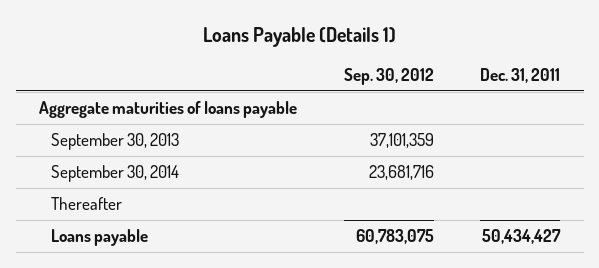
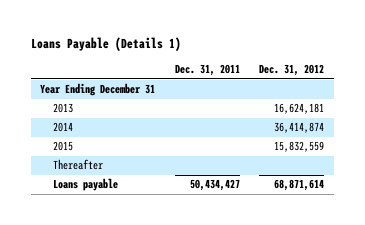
- | Sep. 30, 2012 | Dec. 31, 2011
+ | Dec. 31, 2011 | Dec. 31, 2012
- Aggregate maturities of loans payable
- September 30, 2013 | 37,101,359 |
- September 30, 2014 | 23,681,716 |
+ Year Ending December 31
+ 2013 | | 16,624,181
+ 2014 | | 36,414,874
+ 2015 | | 15,832,559

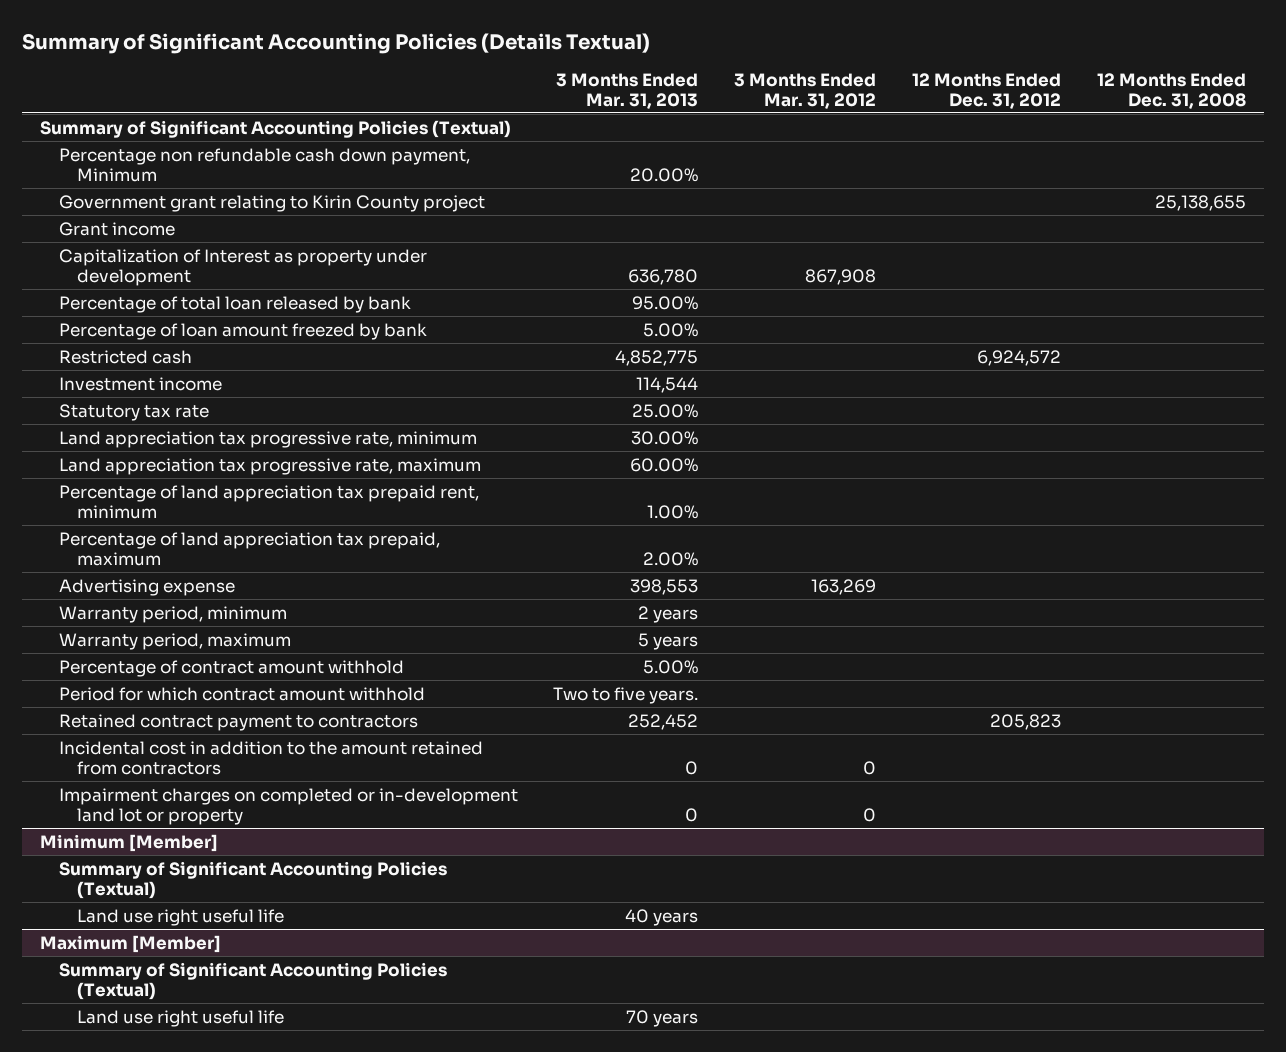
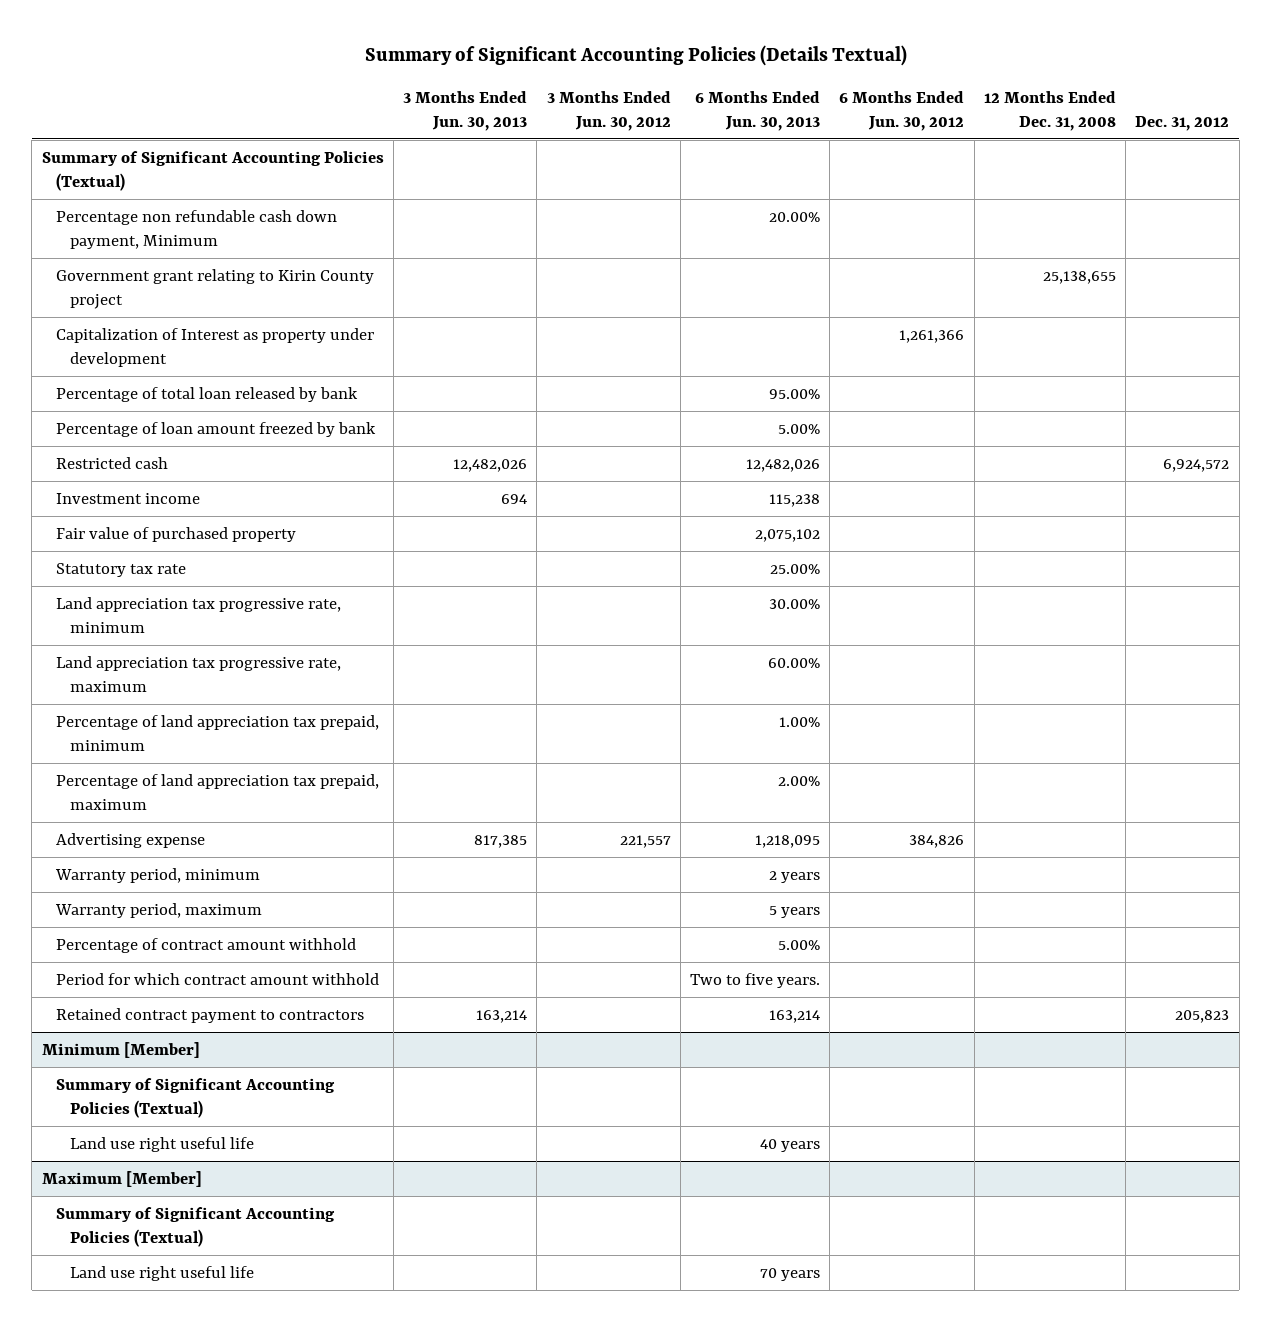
- | 3 Months Ended Mar. 31, 2013 | 3 Months Ended Mar. 31, 2012 | 12 Months Ended Dec. 31, 2012 | 12 Months Ended Dec. 31, 2008
+ | 3 Months Ended Jun. 30, 2013 | 3 Months Ended Jun. 30, 2012 | 6 Months Ended Jun. 30, 2013 | 6 Months Ended Jun. 30, 2012 | 12 Months Ended Dec. 31, 2008 | Dec. 31, 2012
- Grant income
+ Fair value of purchased property | | | 2,075,102 | | |
- Percentage of land appreciation tax prepaid rent, minimum | 1.00% | | |
+ Percentage of land appreciation tax prepaid, minimum | | | 1.00% | | |
- Incidental cost in addition to the amount retained from contractors | 0 | 0 | |
- Impairment charges on completed or in-development land lot or property | 0 | 0 | |

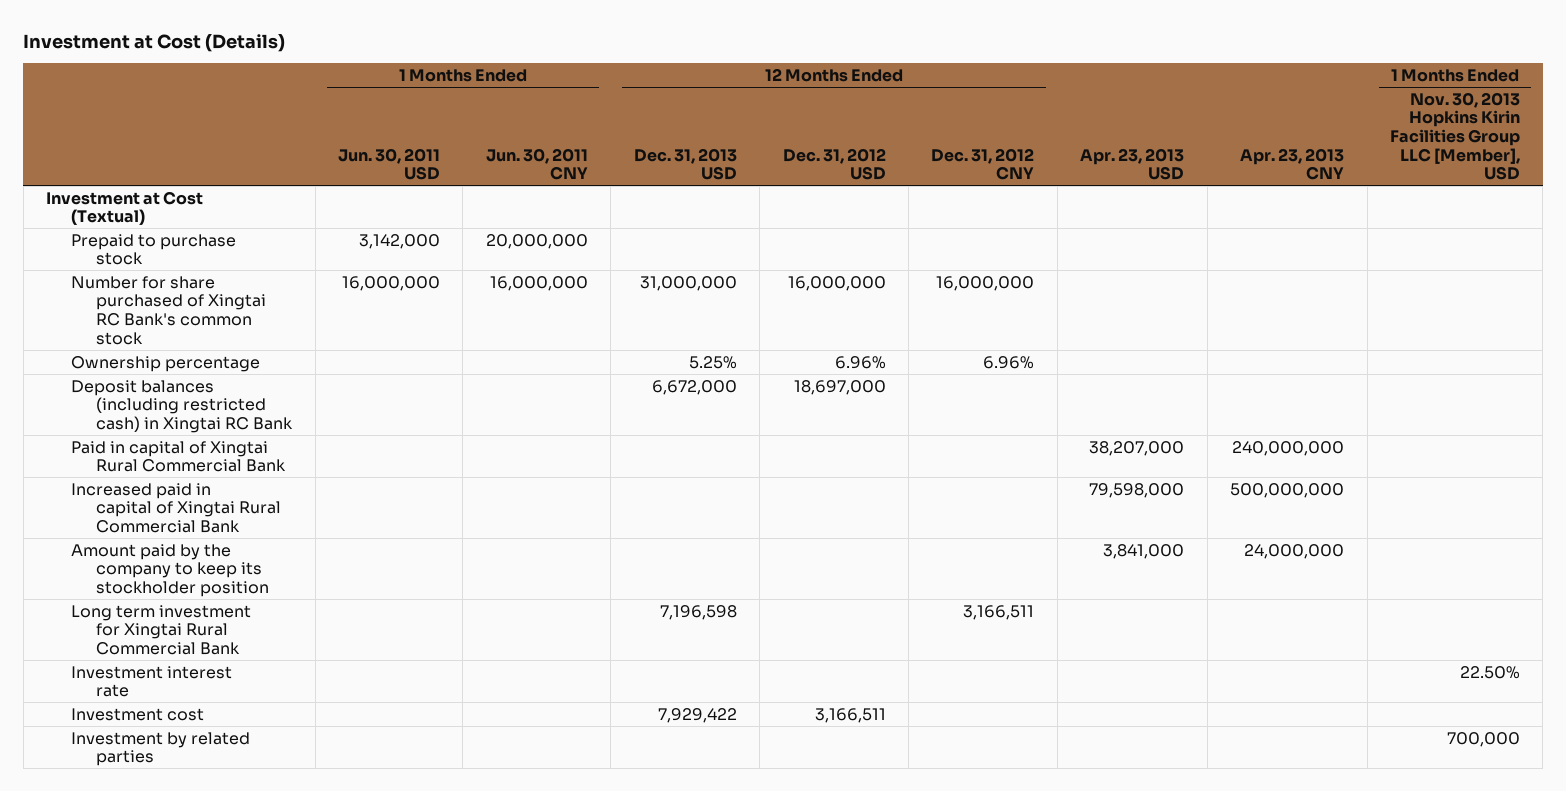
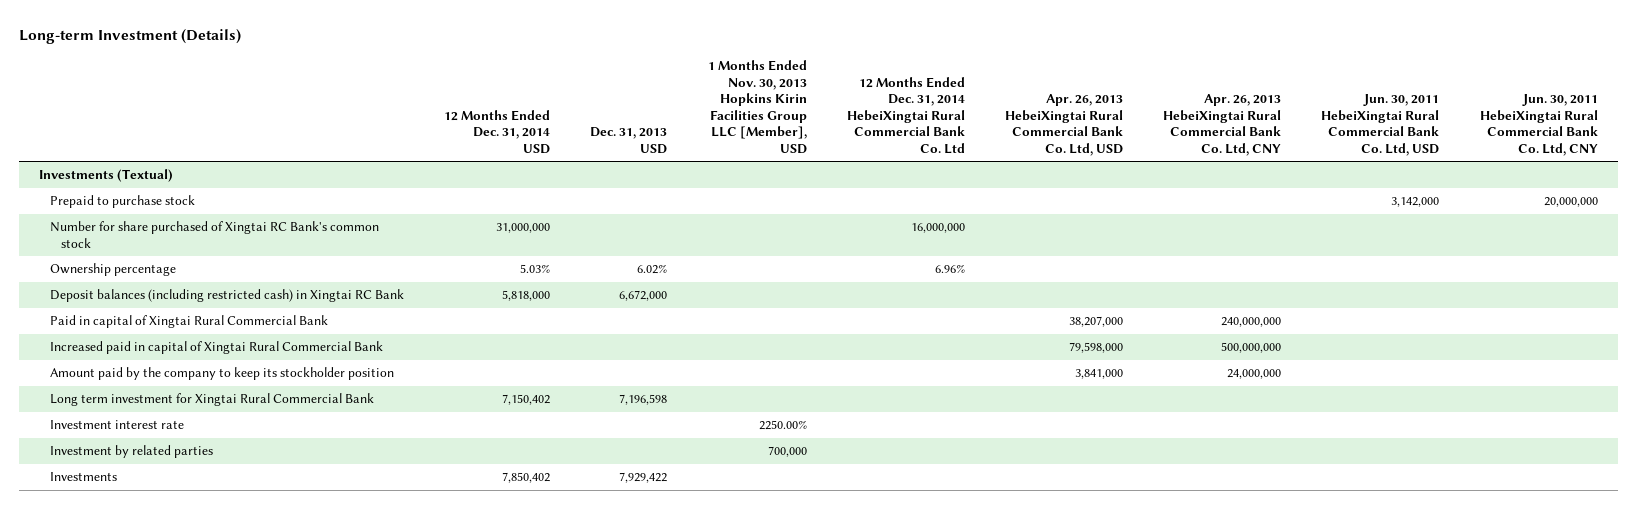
- Investment at Cost (Details)
+ Long-term Investment (Details)
- | 1 Months Ended Jun. 30, 2011 USD | 1 Months Ended Jun. 30, 2011 CNY | 12 Months Ended Dec. 31, 2013 USD | 12 Months Ended Dec. 31, 2012 USD | 12 Months Ended Dec. 31, 2012 CNY | Apr. 23, 2013 USD | Apr. 23, 2013 CNY | 1 Months Ended Nov. 30, 2013 Hopkins Kirin Facilities Group LLC [Member], USD
+ | 12 Months Ended Dec. 31, 2014 USD | Dec. 31, 2013 USD | 1 Months Ended Nov. 30, 2013 Hopkins Kirin Facilities Group LLC [Member], USD | 12 Months Ended Dec. 31, 2014 HebeiXingtai Rural Commercial Bank Co. Ltd | Apr. 26, 2013 HebeiXingtai Rural Commercial Bank Co. Ltd, USD | Apr. 26, 2013 HebeiXingtai Rural Commercial Bank Co. Ltd, CNY | Jun. 30, 2011 HebeiXingtai Rural Commercial Bank Co. Ltd, USD | Jun. 30, 2011 HebeiXingtai Rural Commercial Bank Co. Ltd, CNY
- Investment at Cost (Textual)
+ Investments (Textual)
- Investment interest rate | | | | | | | | 22.50%
- Investment cost | | | 7,929,422 | 3,166,511 | | | |
+ Investment interest rate | | | 2250.00% | | | | |
+ Investments | 7,850,402 | 7,929,422 | | | | | |

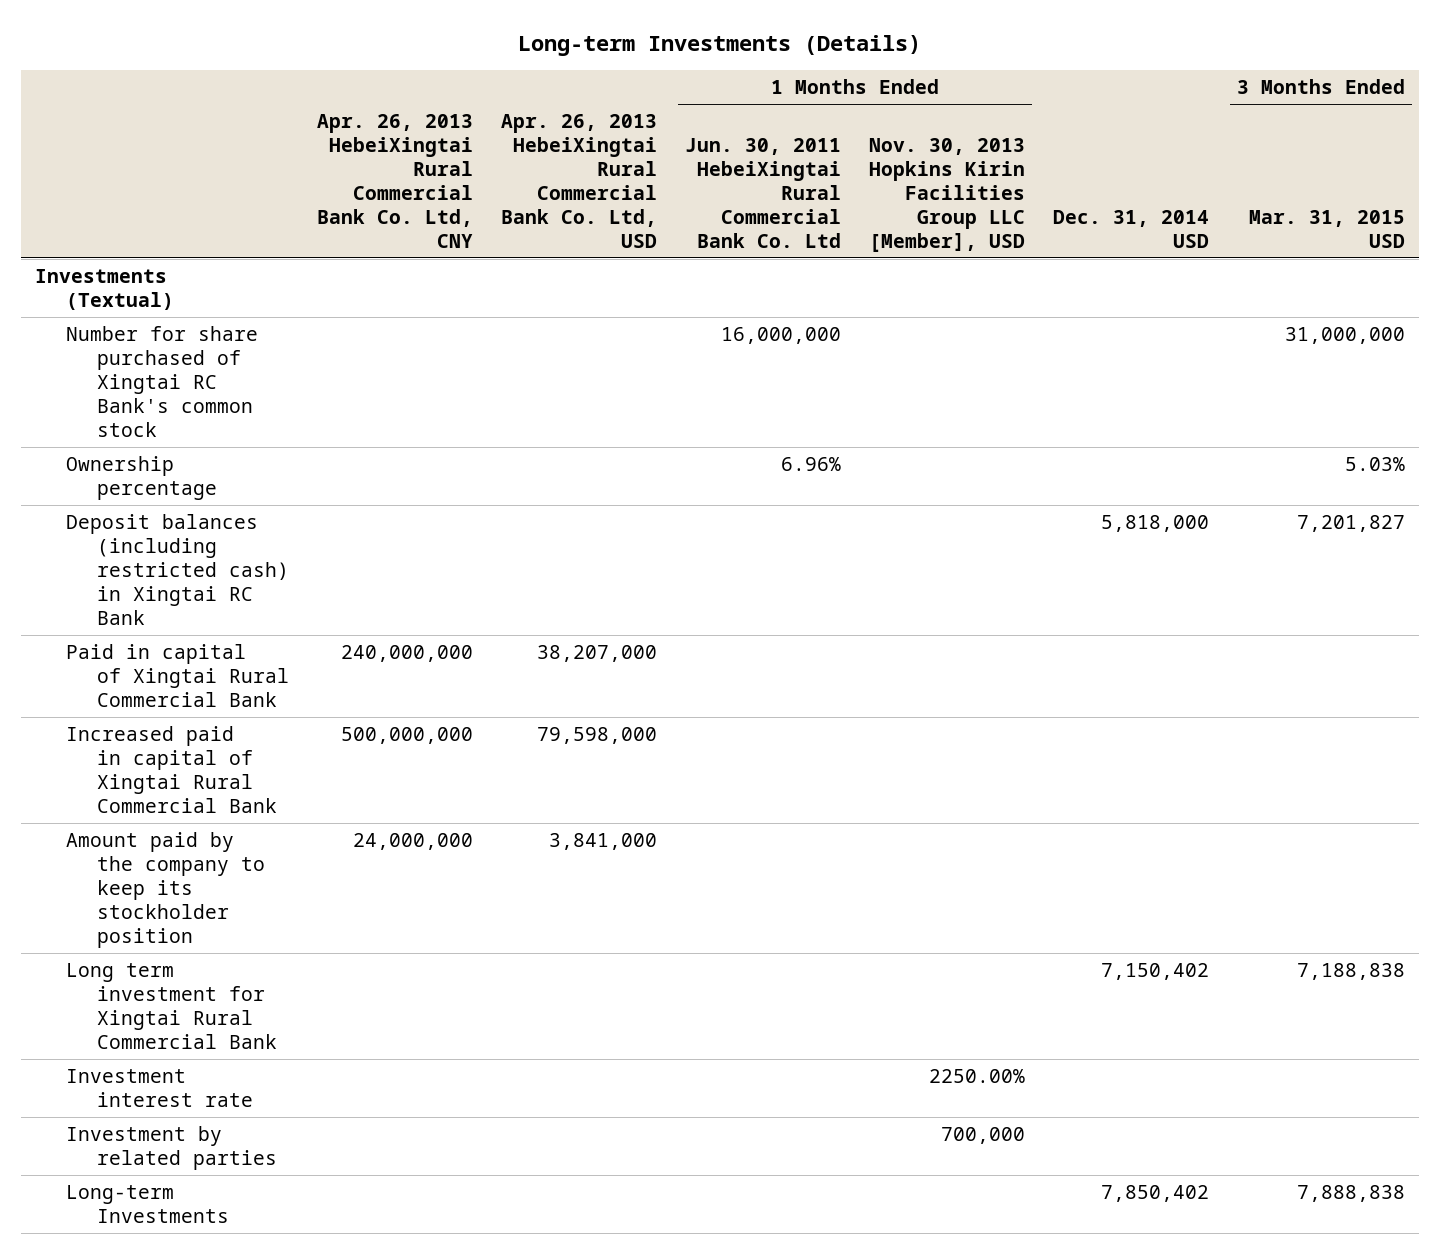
- Long-term Investment (Details)
+ Long-term Investments (Details)
- | 12 Months Ended Dec. 31, 2014 USD | Dec. 31, 2013 USD | 1 Months Ended Nov. 30, 2013 Hopkins Kirin Facilities Group LLC [Member], USD | 12 Months Ended Dec. 31, 2014 HebeiXingtai Rural Commercial Bank Co. Ltd | Apr. 26, 2013 HebeiXingtai Rural Commercial Bank Co. Ltd, USD | Apr. 26, 2013 HebeiXingtai Rural Commercial Bank Co. Ltd, CNY | Jun. 30, 2011 HebeiXingtai Rural Commercial Bank Co. Ltd, USD | Jun. 30, 2011 HebeiXingtai Rural Commercial Bank Co. Ltd, CNY
+ | Apr. 26, 2013 HebeiXingtai Rural Commercial Bank Co. Ltd, CNY | Apr. 26, 2013 HebeiXingtai Rural Commercial Bank Co. Ltd, USD | 1 Months Ended Jun. 30, 2011 HebeiXingtai Rural Commercial Bank Co. Ltd | 1 Months Ended Nov. 30, 2013 Hopkins Kirin Facilities Group LLC [Member], USD | Dec. 31, 2014 USD | 3 Months Ended Mar. 31, 2015 USD
- Prepaid to purchase stock | | | | | | | 3,142,000 | 20,000,000
- Investments | 7,850,402 | 7,929,422 | | | | | |
+ Long-term Investments | | | | | 7,850,402 | 7,888,838

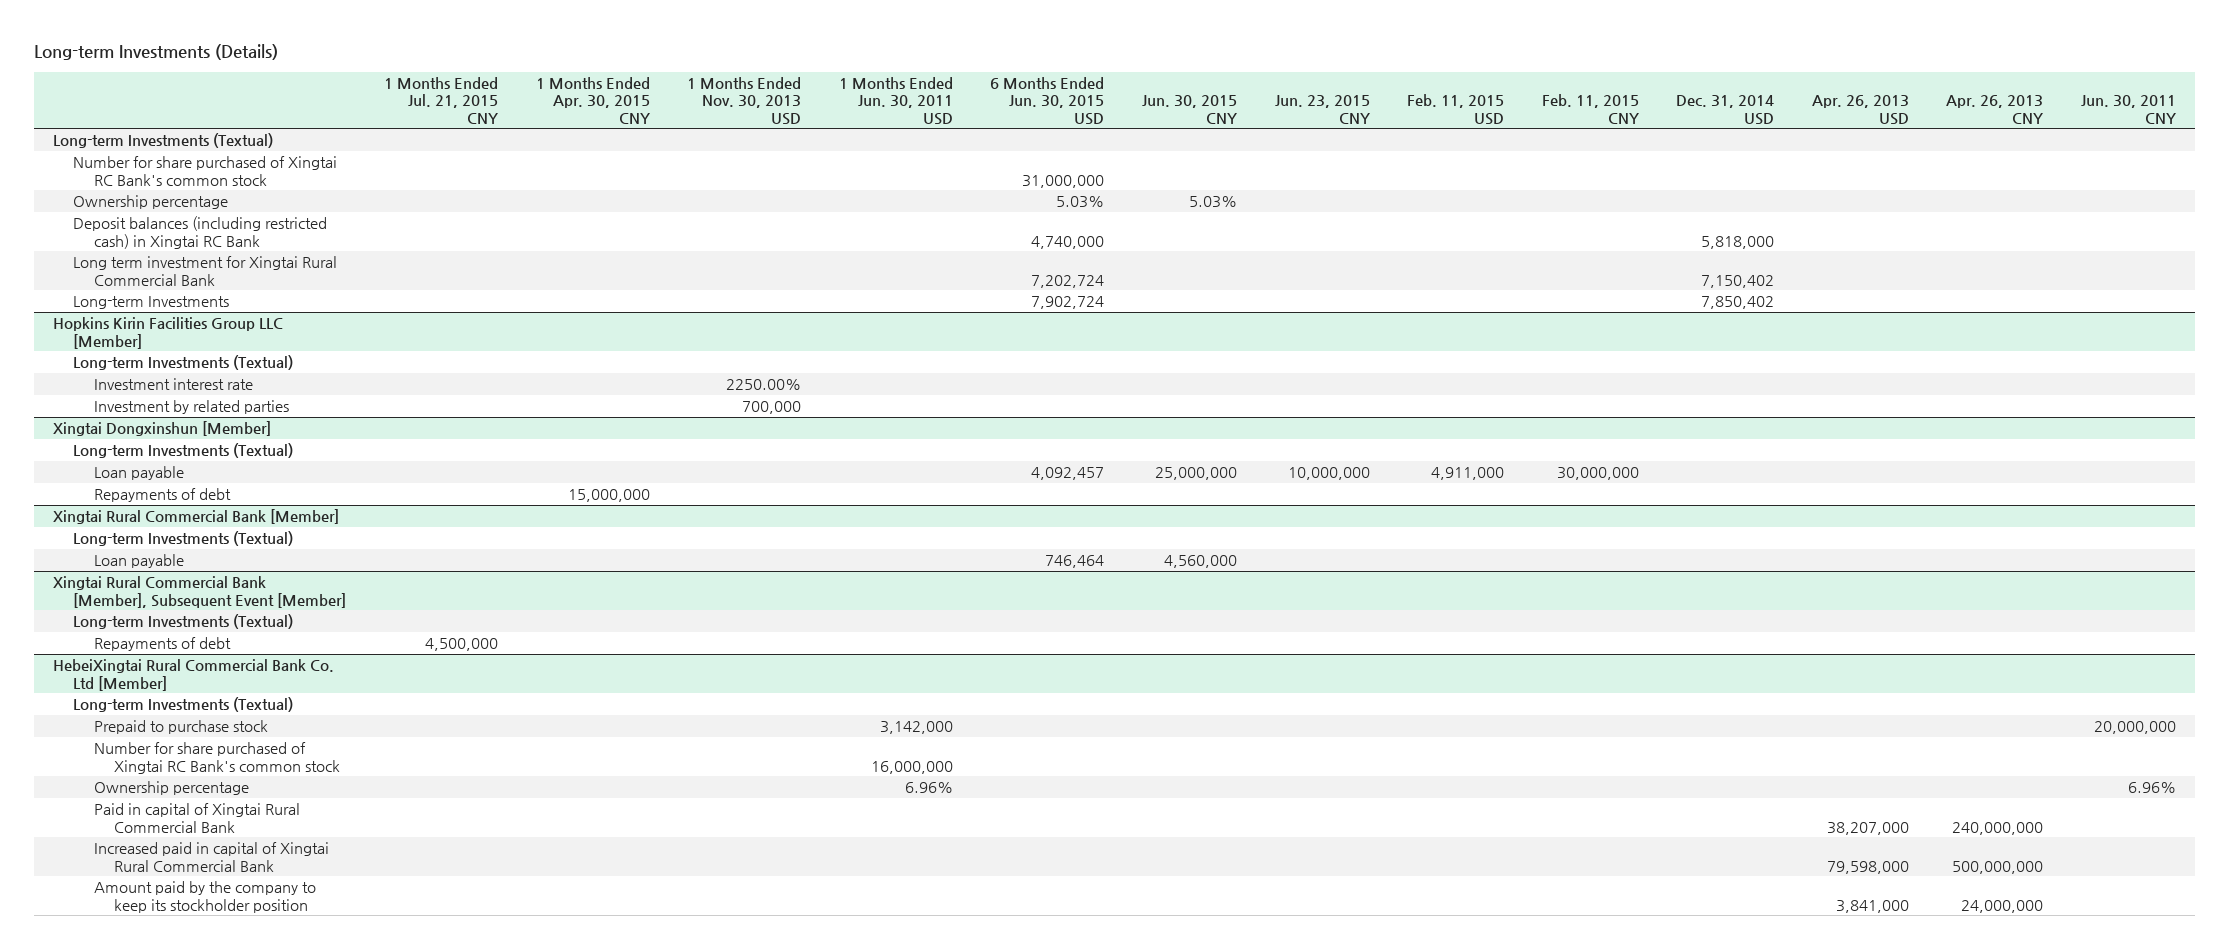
- | Apr. 26, 2013 HebeiXingtai Rural Commercial Bank Co. Ltd, CNY | Apr. 26, 2013 HebeiXingtai Rural Commercial Bank Co. Ltd, USD | 1 Months Ended Jun. 30, 2011 HebeiXingtai Rural Commercial Bank Co. Ltd | 1 Months Ended Nov. 30, 2013 Hopkins Kirin Facilities Group LLC [Member], USD | Dec. 31, 2014 USD | 3 Months Ended Mar. 31, 2015 USD
+ | 1 Months Ended Jul. 21, 2015 CNY | 1 Months Ended Apr. 30, 2015 CNY | 1 Months Ended Nov. 30, 2013 USD | 1 Months Ended Jun. 30, 2011 USD | 6 Months Ended Jun. 30, 2015 USD | Jun. 30, 2015 CNY | Jun. 23, 2015 CNY | Feb. 11, 2015 USD | Feb. 11, 2015 CNY | Dec. 31, 2014 USD | Apr. 26, 2013 USD | Apr. 26, 2013 CNY | Jun. 30, 2011 CNY
- Investments (Textual)
+ Long-term Investments (Textual)
- Paid in capital of Xingtai Rural Commercial Bank | 240,000,000 | 38,207,000 | | | |
- Increased paid in capital of Xingtai Rural Commercial Bank | 500,000,000 | 79,598,000 | | | |
- Amount paid by the company to keep its stockholder position | 24,000,000 | 3,841,000 | | | |
- Investment interest rate | | | | 2250.00% | |
- Investment by related parties | | | | 700,000 | |
+ Hopkins Kirin Facilities Group LLC [Member]
+ Long-term Investments (Textual)
+ Investment interest rate | | | 2250.00% | | | | | | | | | |
+ Investment by related parties | | | 700,000 | | | | | | | | | |
+ Xingtai Dongxinshun [Member]
+ Long-term Investments (Textual)
+ Loan payable | | | | | 4,092,457 | 25,000,000 | 10,000,000 | 4,911,000 | 30,000,000 | | | |
+ Repayments of debt | | 15,000,000 | | | | | | | | | | |
+ Xingtai Rural Commercial Bank [Member]
+ Long-term Investments (Textual)
+ Loan payable | | | | | 746,464 | 4,560,000 | | | | | | |
+ Xingtai Rural Commercial Bank [Member], Subsequent Event [Member]
+ Long-term Investments (Textual)
+ Repayments of debt | 4,500,000 | | | | | | | | | | | |
+ HebeiXingtai Rural Commercial Bank Co. Ltd [Member]
+ Long-term Investments (Textual)
+ Prepaid to purchase stock | | | | 3,142,000 | | | | | | | | | 20,000,000
+ Number for share purchased of Xingtai RC Bank's common stock | | | | 16,000,000 | | | | | | | | |
+ Ownership percentage | | | | 6.96% | | | | | | | | | 6.96%
+ Paid in capital of Xingtai Rural Commercial Bank | | | | | | | | | | | 38,207,000 | 240,000,000 |
+ Increased paid in capital of Xingtai Rural Commercial Bank | | | | | | | | | | | 79,598,000 | 500,000,000 |
+ Amount paid by the company to keep its stockholder position | | | | | | | | | | | 3,841,000 | 24,000,000 |

